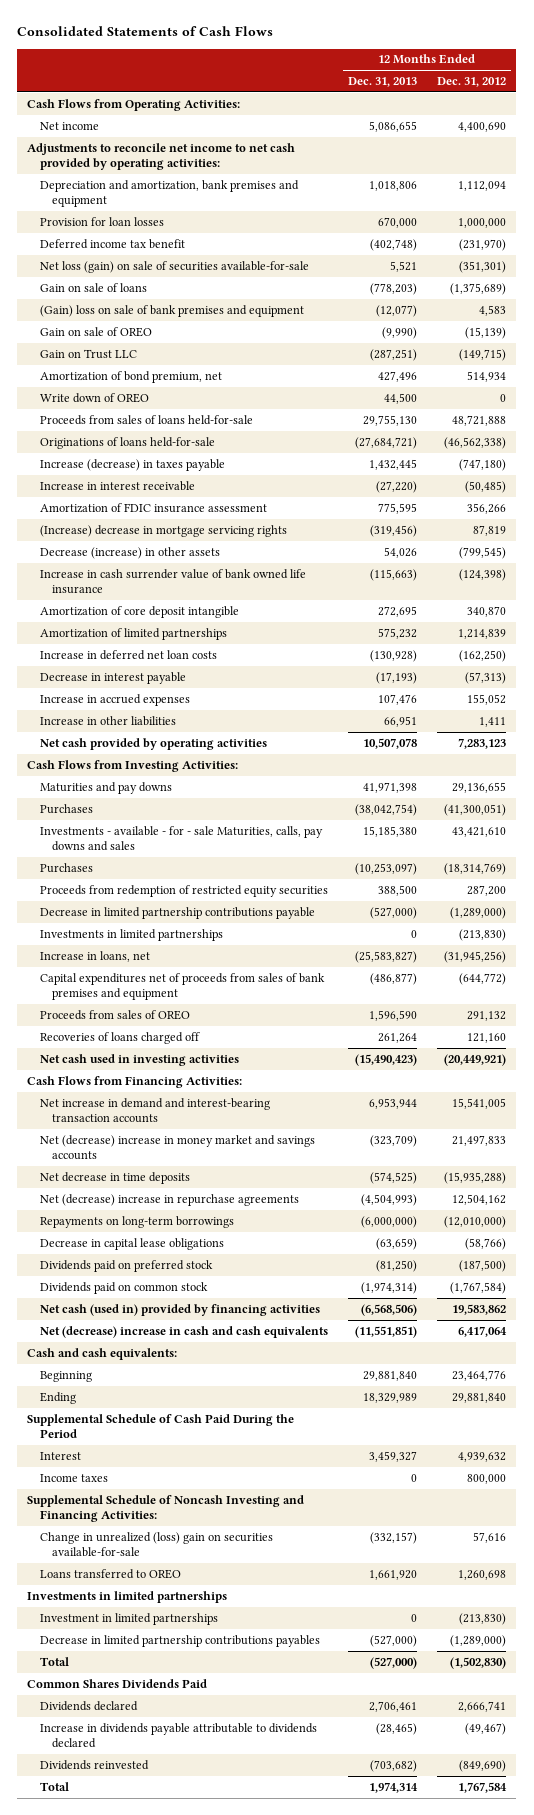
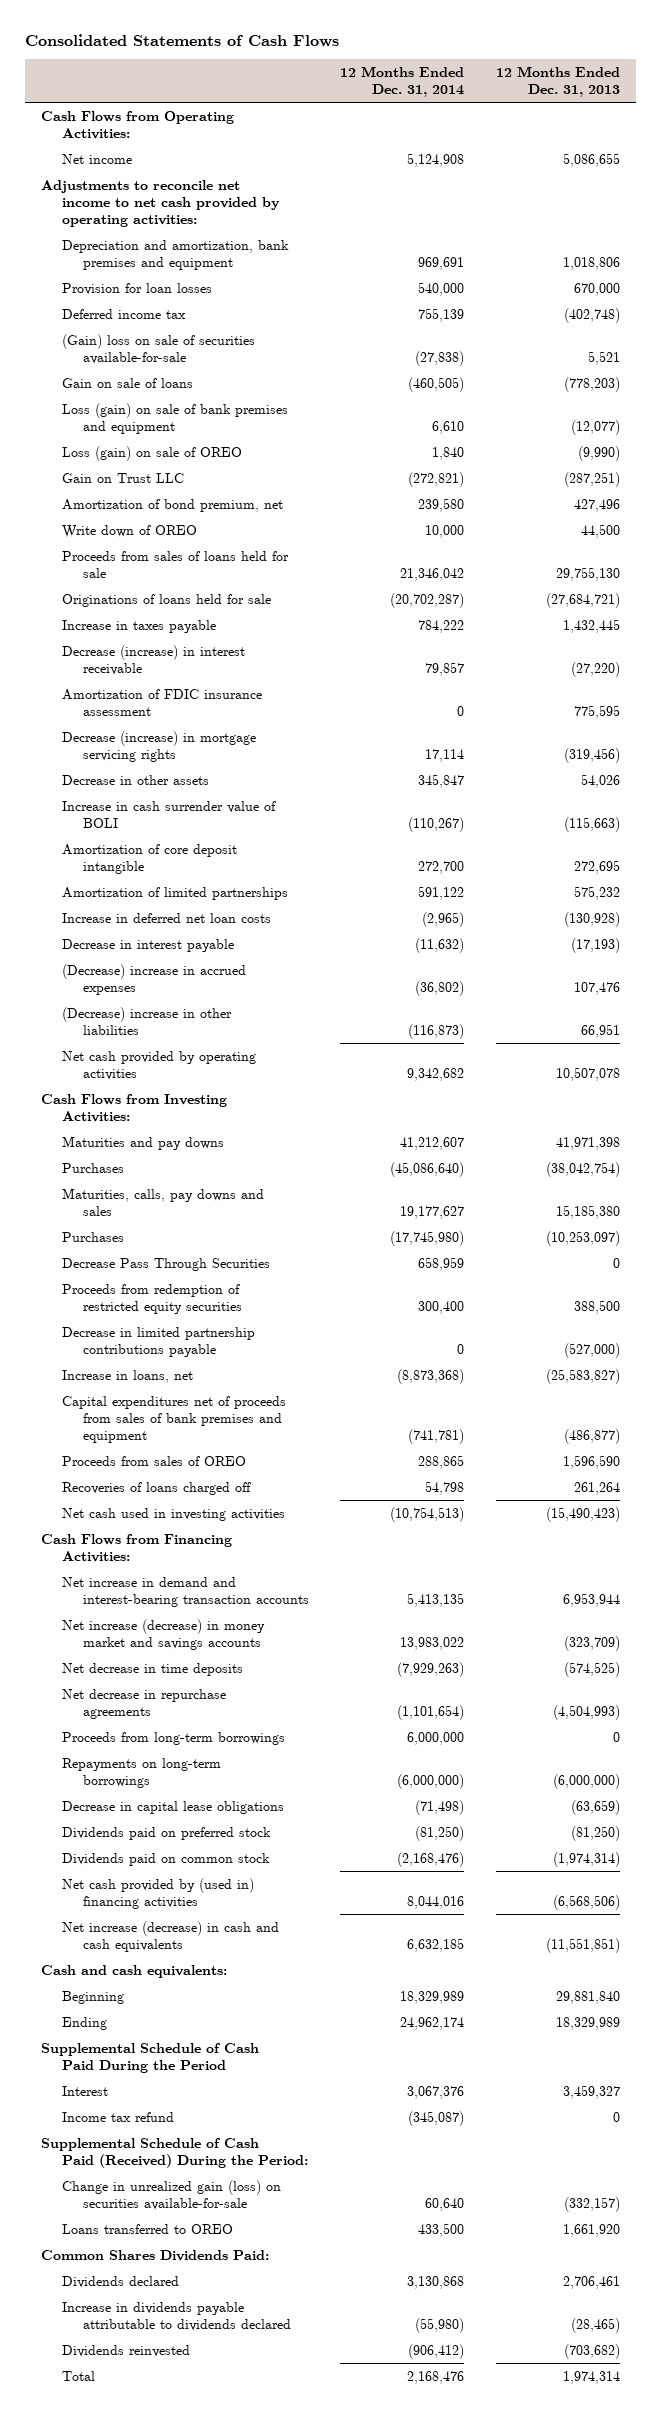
- | 12 Months Ended Dec. 31, 2013 | 12 Months Ended Dec. 31, 2012
+ | 12 Months Ended Dec. 31, 2014 | 12 Months Ended Dec. 31, 2013
- Deferred income tax benefit | (402,748) | (231,970)
- Net loss (gain) on sale of securities available-for-sale | 5,521 | (351,301)
+ Deferred income tax | 755,139 | (402,748)
+ (Gain) loss on sale of securities available-for-sale | (27,838) | 5,521
- (Gain) loss on sale of bank premises and equipment | (12,077) | 4,583
- Gain on sale of OREO | (9,990) | (15,139)
+ Loss (gain) on sale of bank premises and equipment | 6,610 | (12,077)
+ Loss (gain) on sale of OREO | 1,840 | (9,990)
- Proceeds from sales of loans held-for-sale | 29,755,130 | 48,721,888
- Originations of loans held-for-sale | (27,684,721) | (46,562,338)
- Increase (decrease) in taxes payable | 1,432,445 | (747,180)
- Increase in interest receivable | (27,220) | (50,485)
+ Proceeds from sales of loans held for sale | 21,346,042 | 29,755,130
+ Originations of loans held for sale | (20,702,287) | (27,684,721)
+ Increase in taxes payable | 784,222 | 1,432,445
+ Decrease (increase) in interest receivable | 79,857 | (27,220)
- (Increase) decrease in mortgage servicing rights | (319,456) | 87,819
- Decrease (increase) in other assets | 54,026 | (799,545)
- Increase in cash surrender value of bank owned life insurance | (115,663) | (124,398)
+ Decrease (increase) in mortgage servicing rights | 17,114 | (319,456)
+ Decrease in other assets | 345,847 | 54,026
+ Increase in cash surrender value of BOLI | (110,267) | (115,663)
- Increase in accrued expenses | 107,476 | 155,052
- Increase in other liabilities | 66,951 | 1,411
+ (Decrease) increase in accrued expenses | (36,802) | 107,476
+ (Decrease) increase in other liabilities | (116,873) | 66,951
- Investments - available - for - sale Maturities, calls, pay downs and sales | 15,185,380 | 43,421,610
+ Maturities, calls, pay downs and sales | 19,177,627 | 15,185,380
+ Decrease Pass Through Securities | 658,959 | 0
- Investments in limited partnerships | 0 | (213,830)
- Net (decrease) increase in money market and savings accounts | (323,709) | 21,497,833
+ Net increase (decrease) in money market and savings accounts | 13,983,022 | (323,709)
- Net (decrease) increase in repurchase agreements | (4,504,993) | 12,504,162
+ Net decrease in repurchase agreements | (1,101,654) | (4,504,993)
+ Proceeds from long-term borrowings | 6,000,000 | 0
- Net cash (used in) provided by financing activities | (6,568,506) | 19,583,862
- Net (decrease) increase in cash and cash equivalents | (11,551,851) | 6,417,064
+ Net cash provided by (used in) financing activities | 8,044,016 | (6,568,506)
+ Net increase (decrease) in cash and cash equivalents | 6,632,185 | (11,551,851)
- Income taxes | 0 | 800,000
- Supplemental Schedule of Noncash Investing and Financing Activities:
- Change in unrealized (loss) gain on securities available-for-sale | (332,157) | 57,616
+ Income tax refund | (345,087) | 0
+ Supplemental Schedule of Cash Paid (Received) During the Period:
+ Change in unrealized gain (loss) on securities available-for-sale | 60,640 | (332,157)
- Investments in limited partnerships
- Investment in limited partnerships | 0 | (213,830)
- Decrease in limited partnership contributions payables | (527,000) | (1,289,000)
- Total | (527,000) | (1,502,830)
- Common Shares Dividends Paid
+ Common Shares Dividends Paid:

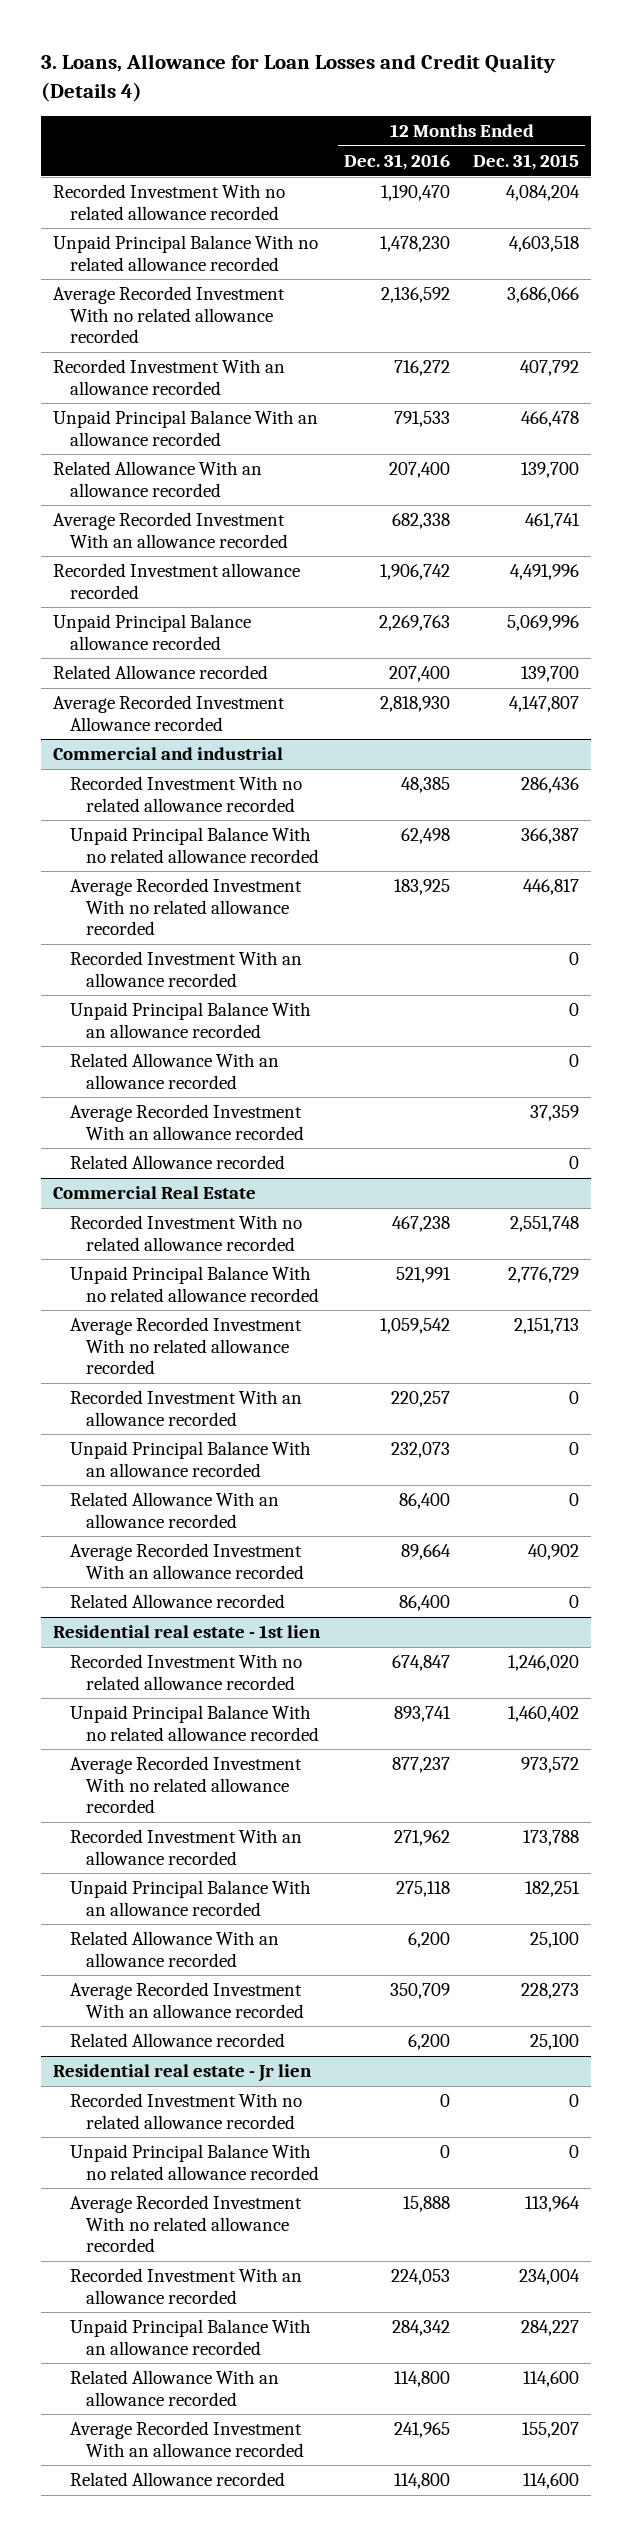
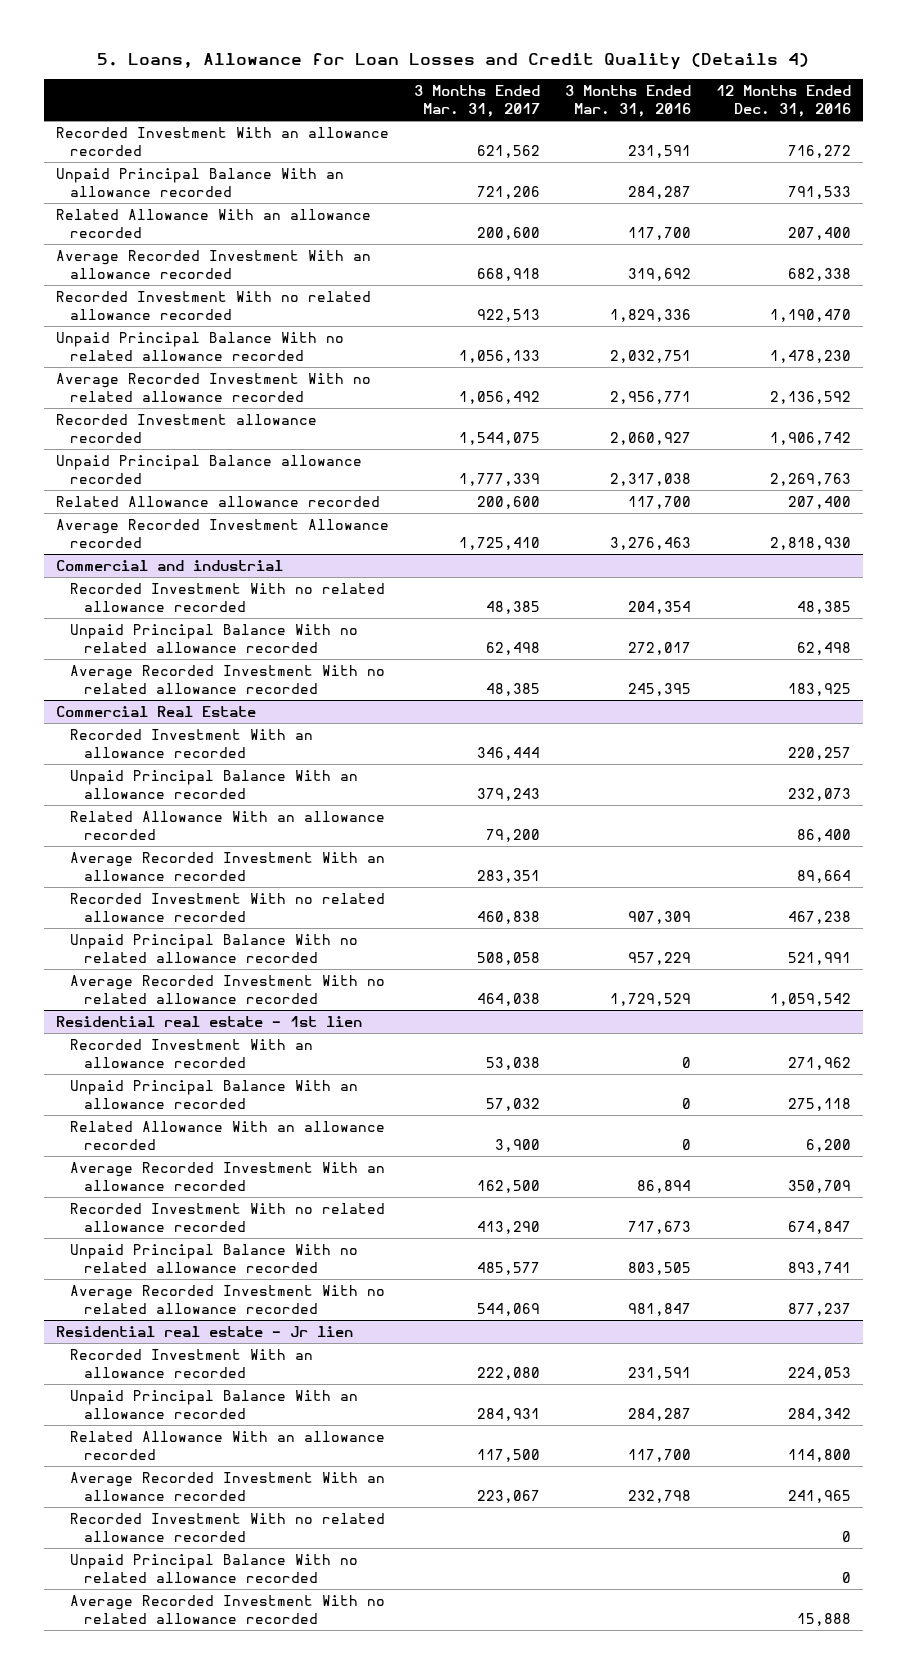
- 3. Loans, Allowance for Loan Losses and Credit Quality (Details 4)
+ 5. Loans, Allowance for Loan Losses and Credit Quality (Details 4)
- | 12 Months Ended Dec. 31, 2016 | 12 Months Ended Dec. 31, 2015
+ | 3 Months Ended Mar. 31, 2017 | 3 Months Ended Mar. 31, 2016 | 12 Months Ended Dec. 31, 2016
moved down: Recorded Investment With no related allowance recorded | 922,513 | 1,829,336 | 1,190,470
moved down: Unpaid Principal Balance With no related allowance recorded | 1,056,133 | 2,032,751 | 1,478,230
moved down: Average Recorded Investment With no related allowance recorded | 1,056,492 | 2,956,771 | 2,136,592
- Related Allowance recorded | 207,400 | 139,700
+ Related Allowance allowance recorded | 200,600 | 117,700 | 207,400
@ Commercial and industrial
- Recorded Investment With an allowance recorded | | 0
- Unpaid Principal Balance With an allowance recorded | | 0
- Related Allowance With an allowance recorded | | 0
- Average Recorded Investment With an allowance recorded | | 37,359
- Related Allowance recorded | | 0
@ Commercial Real Estate
- Related Allowance recorded | 86,400 | 0
moved down: Recorded Investment With no related allowance recorded | 460,838 | 907,309 | 467,238
moved down: Unpaid Principal Balance With no related allowance recorded | 508,058 | 957,229 | 521,991
moved down: Average Recorded Investment With no related allowance recorded | 464,038 | 1,729,529 | 1,059,542
@ Residential real estate - 1st lien
- Related Allowance recorded | 6,200 | 25,100
moved down: Recorded Investment With no related allowance recorded | 413,290 | 717,673 | 674,847
moved down: Unpaid Principal Balance With no related allowance recorded | 485,577 | 803,505 | 893,741
moved down: Average Recorded Investment With no related allowance recorded | 544,069 | 981,847 | 877,237
@ Residential real estate - Jr lien
- Related Allowance recorded | 114,800 | 114,600
moved down: Recorded Investment With no related allowance recorded | | | 0
moved down: Unpaid Principal Balance With no related allowance recorded | | | 0
moved down: Average Recorded Investment With no related allowance recorded | | | 15,888

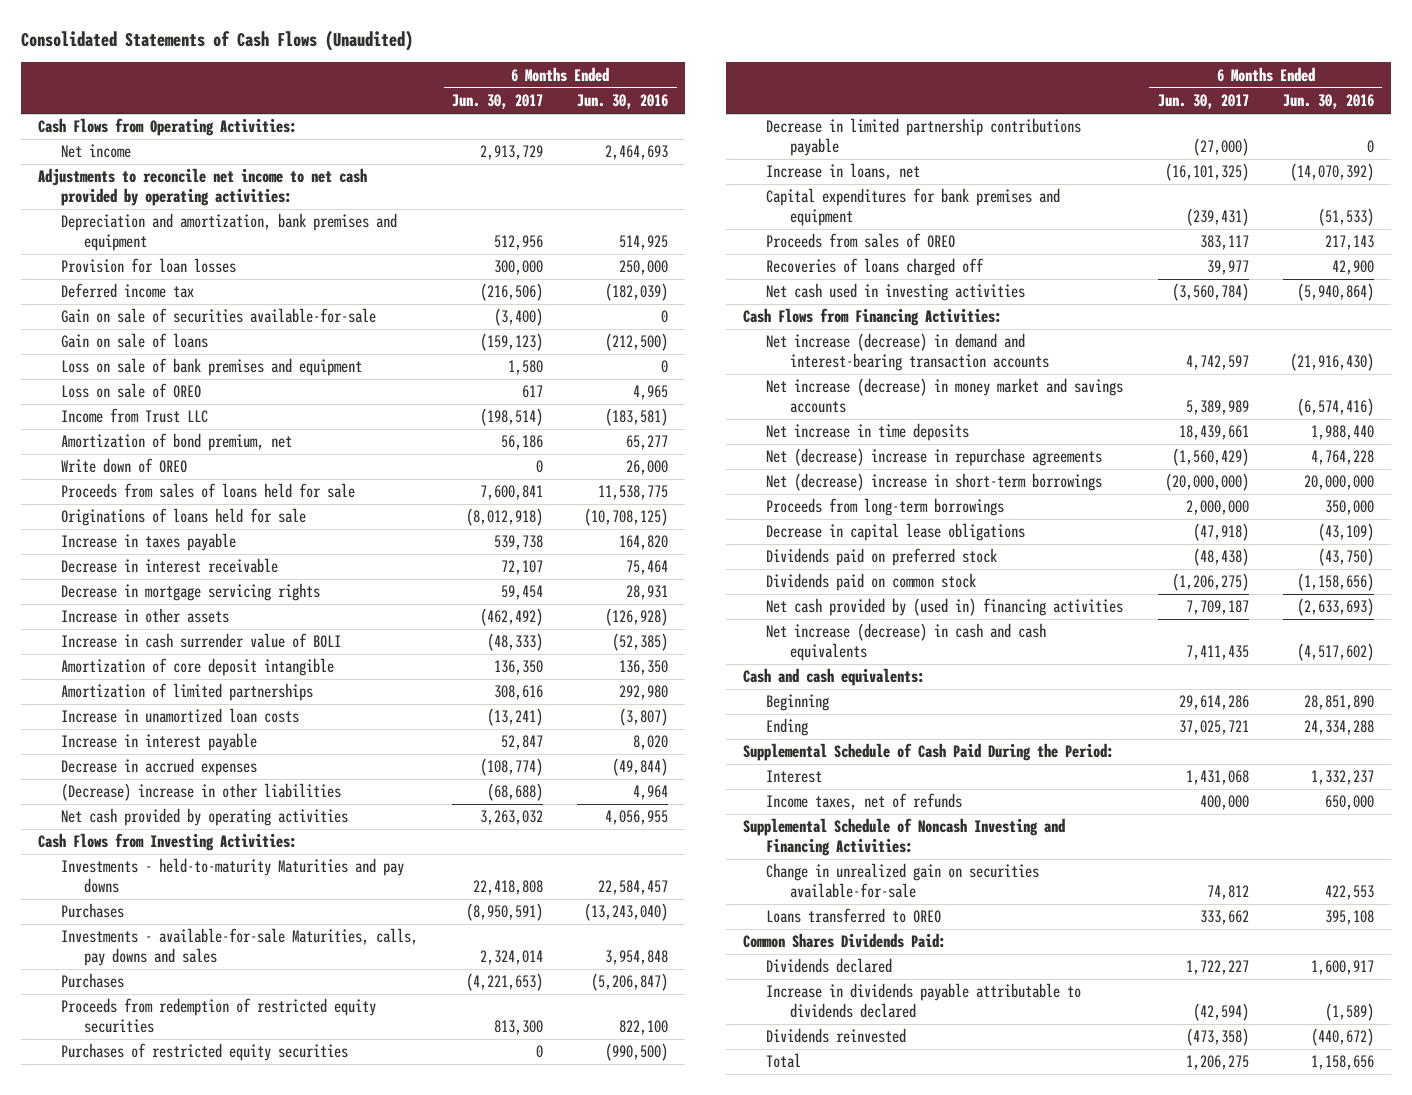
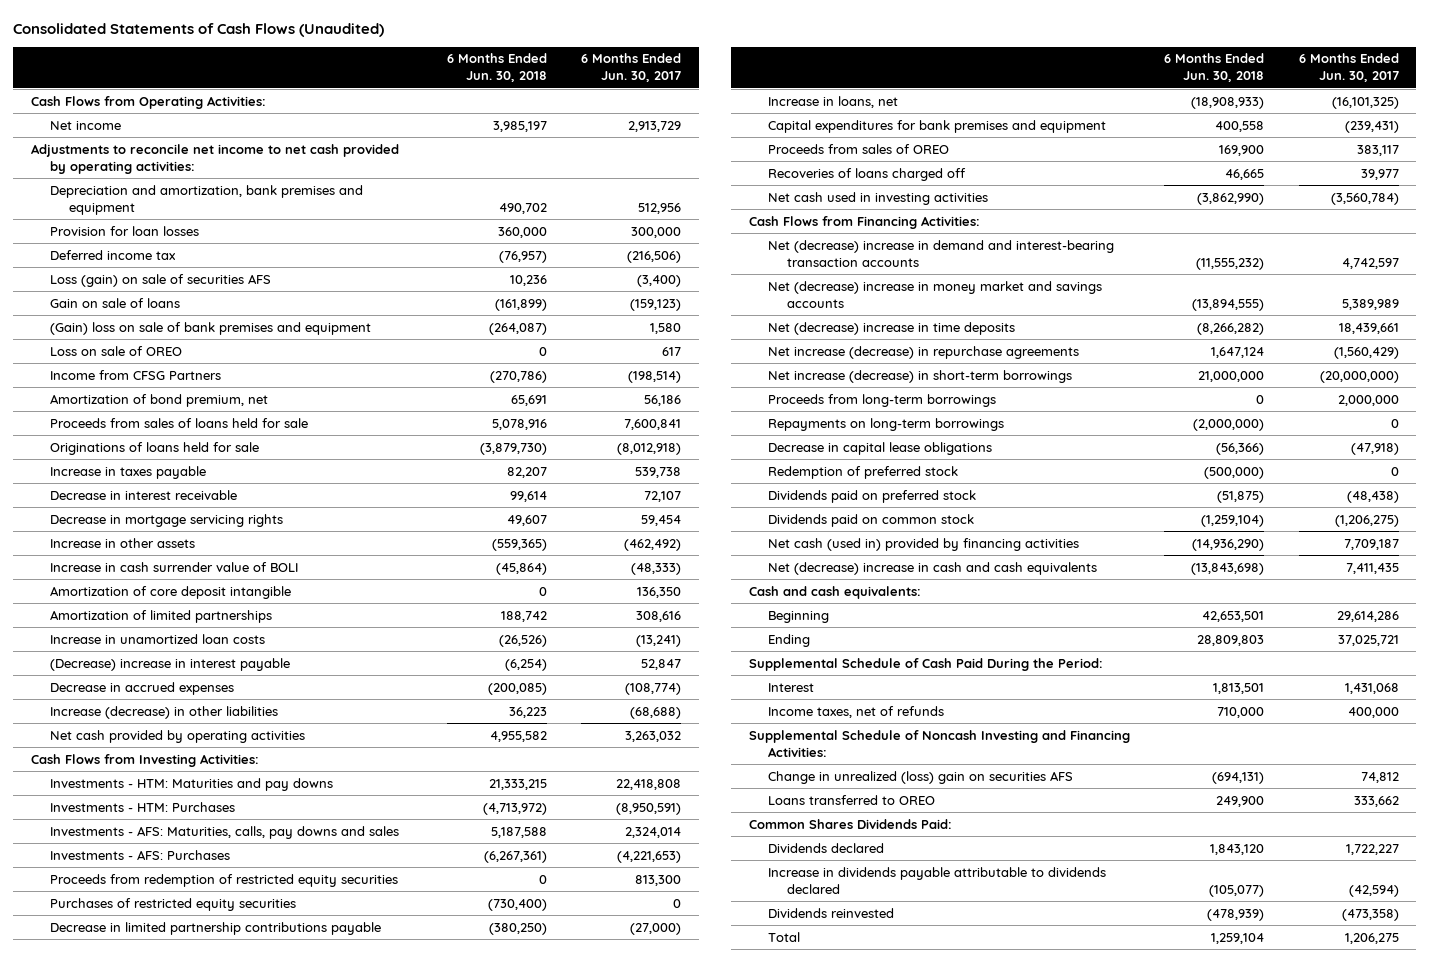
- | 6 Months Ended Jun. 30, 2017 | 6 Months Ended Jun. 30, 2016
+ | 6 Months Ended Jun. 30, 2018 | 6 Months Ended Jun. 30, 2017
- Gain on sale of securities available-for-sale | (3,400) | 0
+ Loss (gain) on sale of securities AFS | 10,236 | (3,400)
- Loss on sale of bank premises and equipment | 1,580 | 0
+ (Gain) loss on sale of bank premises and equipment | (264,087) | 1,580
- Income from Trust LLC | (198,514) | (183,581)
+ Income from CFSG Partners | (270,786) | (198,514)
- Write down of OREO | 0 | 26,000
- Increase in interest payable | 52,847 | 8,020
+ (Decrease) increase in interest payable | (6,254) | 52,847
- (Decrease) increase in other liabilities | (68,688) | 4,964
+ Increase (decrease) in other liabilities | 36,223 | (68,688)
- Investments - held-to-maturity Maturities and pay downs | 22,418,808 | 22,584,457
- Purchases | (8,950,591) | (13,243,040)
- Investments - available-for-sale Maturities, calls, pay downs and sales | 2,324,014 | 3,954,848
- Purchases | (4,221,653) | (5,206,847)
+ Investments - HTM: Maturities and pay downs | 21,333,215 | 22,418,808
+ Investments - HTM: Purchases | (4,713,972) | (8,950,591)
+ Investments - AFS: Maturities, calls, pay downs and sales | 5,187,588 | 2,324,014
+ Investments - AFS: Purchases | (6,267,361) | (4,221,653)
- Net increase (decrease) in demand and interest-bearing transaction accounts | 4,742,597 | (21,916,430)
- Net increase (decrease) in money market and savings accounts | 5,389,989 | (6,574,416)
- Net increase in time deposits | 18,439,661 | 1,988,440
- Net (decrease) increase in repurchase agreements | (1,560,429) | 4,764,228
- Net (decrease) increase in short-term borrowings | (20,000,000) | 20,000,000
+ Net (decrease) increase in demand and interest-bearing transaction accounts | (11,555,232) | 4,742,597
+ Net (decrease) increase in money market and savings accounts | (13,894,555) | 5,389,989
+ Net (decrease) increase in time deposits | (8,266,282) | 18,439,661
+ Net increase (decrease) in repurchase agreements | 1,647,124 | (1,560,429)
+ Net increase (decrease) in short-term borrowings | 21,000,000 | (20,000,000)
+ Repayments on long-term borrowings | (2,000,000) | 0
+ Redemption of preferred stock | (500,000) | 0
- Net cash provided by (used in) financing activities | 7,709,187 | (2,633,693)
- Net increase (decrease) in cash and cash equivalents | 7,411,435 | (4,517,602)
+ Net cash (used in) provided by financing activities | (14,936,290) | 7,709,187
+ Net (decrease) increase in cash and cash equivalents | (13,843,698) | 7,411,435
- Change in unrealized gain on securities available-for-sale | 74,812 | 422,553
+ Change in unrealized (loss) gain on securities AFS | (694,131) | 74,812

